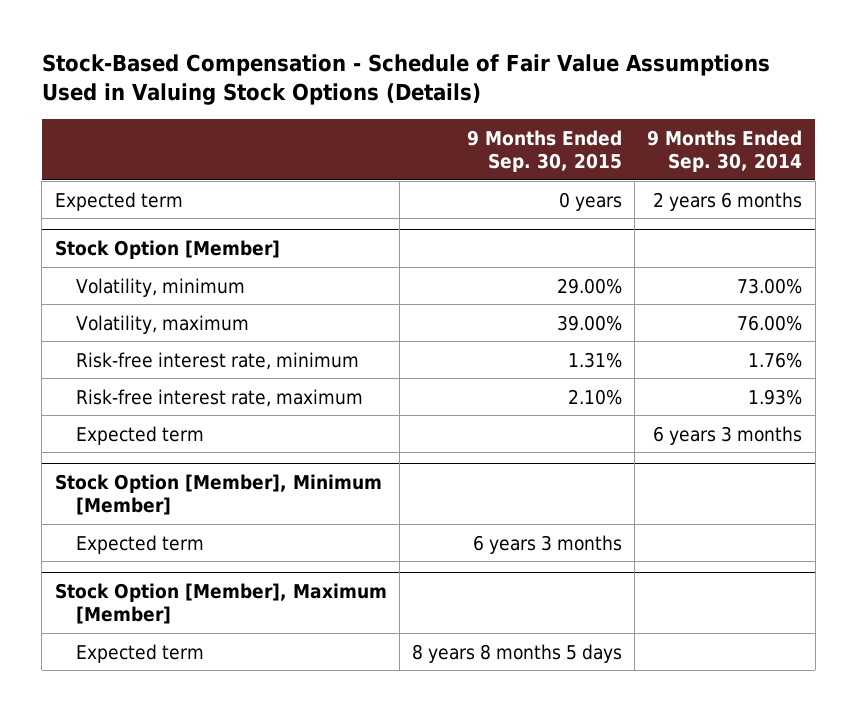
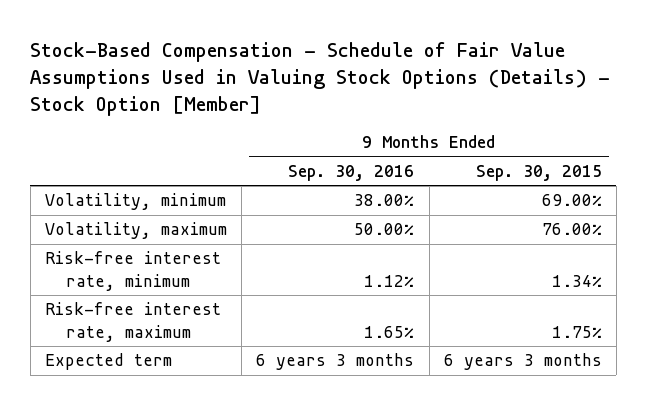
- Stock-Based Compensation - Schedule of Fair Value Assumptions Used in Valuing Stock Options (Details)
+ Stock-Based Compensation - Schedule of Fair Value Assumptions Used in Valuing Stock Options (Details) - Stock Option [Member]
- | 9 Months Ended Sep. 30, 2015 | 9 Months Ended Sep. 30, 2014
+ | 9 Months Ended Sep. 30, 2016 | 9 Months Ended Sep. 30, 2015
- Expected term | 0 years | 2 years 6 months
- Stock Option [Member]
- Volatility, minimum | 29.00% | 73.00%
- Volatility, maximum | 39.00% | 76.00%
- Risk-free interest rate, minimum | 1.31% | 1.76%
- Risk-free interest rate, maximum | 2.10% | 1.93%
- Expected term | | 6 years 3 months
- Stock Option [Member], Minimum [Member]
+ Volatility, minimum | 38.00% | 69.00%
+ Volatility, maximum | 50.00% | 76.00%
+ Risk-free interest rate, minimum | 1.12% | 1.34%
+ Risk-free interest rate, maximum | 1.65% | 1.75%
- Stock Option [Member], Maximum [Member]
- Expected term | 8 years 8 months 5 days |

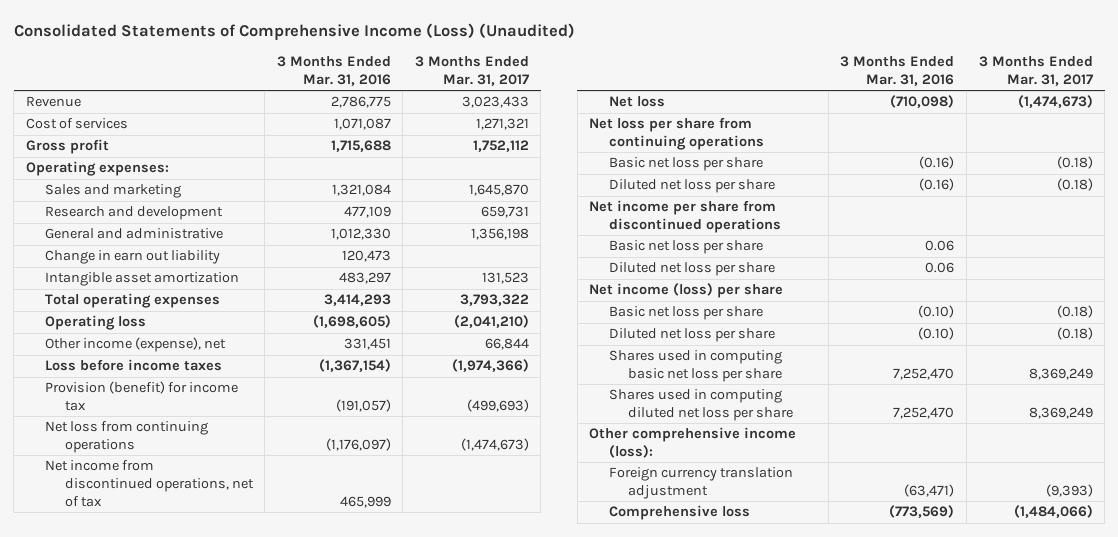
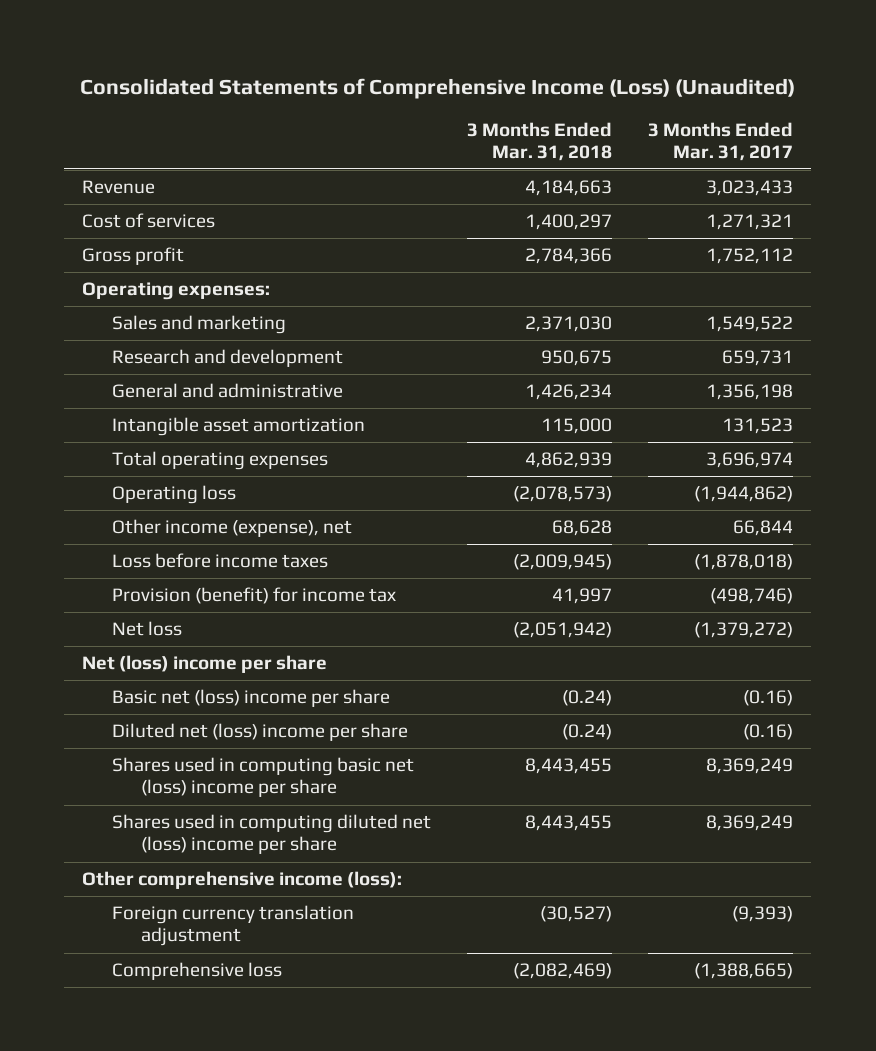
- | 3 Months Ended Mar. 31, 2016 | 3 Months Ended Mar. 31, 2017
+ | 3 Months Ended Mar. 31, 2018 | 3 Months Ended Mar. 31, 2017
- Sales and marketing | 1,321,084 | 1,645,870
+ Sales and marketing | 2,371,030 | 1,549,522
- Change in earn out liability | 120,473 |
- Total operating expenses | 3,414,293 | 3,793,322
- Operating loss | (1,698,605) | (2,041,210)
+ Total operating expenses | 4,862,939 | 3,696,974
+ Operating loss | (2,078,573) | (1,944,862)
- Loss before income taxes | (1,367,154) | (1,974,366)
- Provision (benefit) for income tax | (191,057) | (499,693)
- Net loss from continuing operations | (1,176,097) | (1,474,673)
- Net income from discontinued operations, net of tax | 465,999 |
- Net loss | (710,098) | (1,474,673)
- Net loss per share from continuing operations
- Basic net loss per share | (0.16) | (0.18)
- Diluted net loss per share | (0.16) | (0.18)
- Net income per share from discontinued operations
- Basic net loss per share | 0.06 |
- Diluted net loss per share | 0.06 |
- Net income (loss) per share
- Basic net loss per share | (0.10) | (0.18)
- Diluted net loss per share | (0.10) | (0.18)
- Shares used in computing basic net loss per share | 7,252,470 | 8,369,249
- Shares used in computing diluted net loss per share | 7,252,470 | 8,369,249
+ Loss before income taxes | (2,009,945) | (1,878,018)
+ Provision (benefit) for income tax | 41,997 | (498,746)
+ Net loss | (2,051,942) | (1,379,272)
+ Net (loss) income per share
+ Basic net (loss) income per share | (0.24) | (0.16)
+ Diluted net (loss) income per share | (0.24) | (0.16)
+ Shares used in computing basic net (loss) income per share | 8,443,455 | 8,369,249
+ Shares used in computing diluted net (loss) income per share | 8,443,455 | 8,369,249
- Comprehensive loss | (773,569) | (1,484,066)
+ Comprehensive loss | (2,082,469) | (1,388,665)

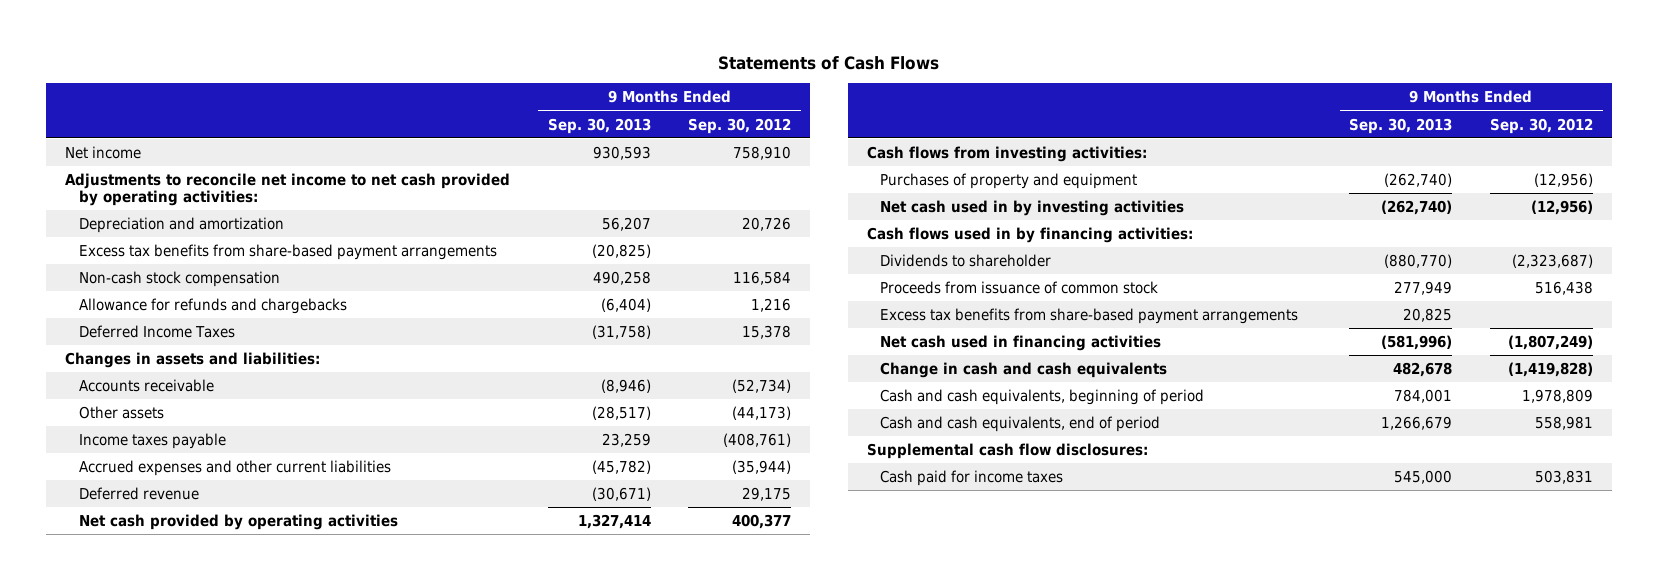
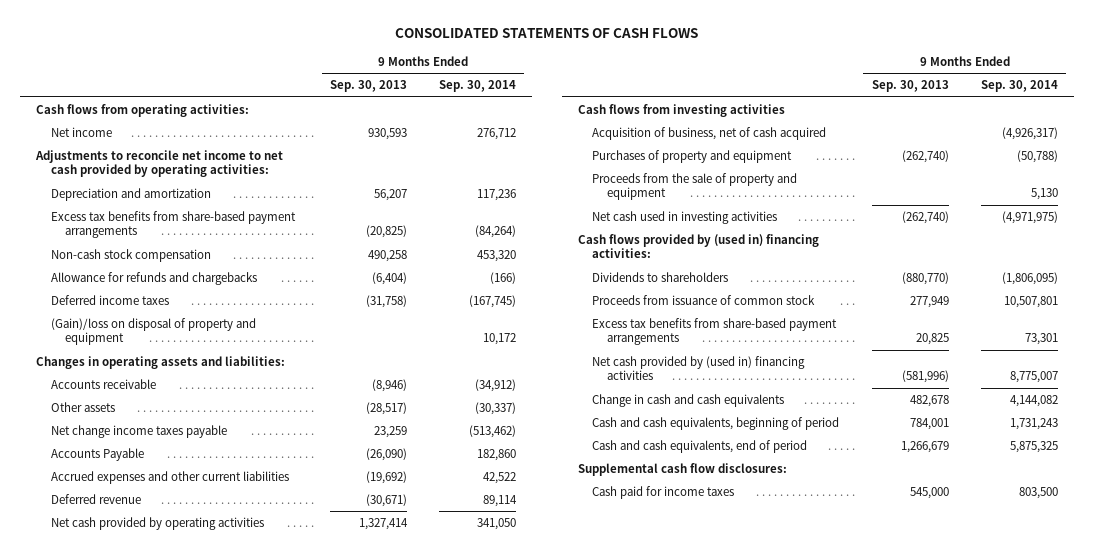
- Statements of Cash Flows
+ CONSOLIDATED STATEMENTS OF CASH FLOWS
- | 9 Months Ended Sep. 30, 2013 | 9 Months Ended Sep. 30, 2012
+ | 9 Months Ended Sep. 30, 2013 | 9 Months Ended Sep. 30, 2014
+ Cash flows from operating activities:
- Deferred Income Taxes | (31,758) | 15,378
- Changes in assets and liabilities:
+ Deferred income taxes | (31,758) | (167,745)
+ (Gain)/loss on disposal of property and equipment | | 10,172
+ Changes in operating assets and liabilities:
- Income taxes payable | 23,259 | (408,761)
- Accrued expenses and other current liabilities | (45,782) | (35,944)
+ Net change income taxes payable | 23,259 | (513,462)
+ Accounts Payable | (26,090) | 182,860
+ Accrued expenses and other current liabilities | (19,692) | 42,522
- Cash flows from investing activities:
+ Cash flows from investing activities
+ Acquisition of business, net of cash acquired | | (4,926,317)
- Net cash used in by investing activities | (262,740) | (12,956)
- Cash flows used in by financing activities:
- Dividends to shareholder | (880,770) | (2,323,687)
+ Proceeds from the sale of property and equipment | | 5,130
+ Net cash used in investing activities | (262,740) | (4,971,975)
+ Cash flows provided by (used in) financing activities:
+ Dividends to shareholders | (880,770) | (1,806,095)
- Net cash used in financing activities | (581,996) | (1,807,249)
+ Net cash provided by (used in) financing activities | (581,996) | 8,775,007

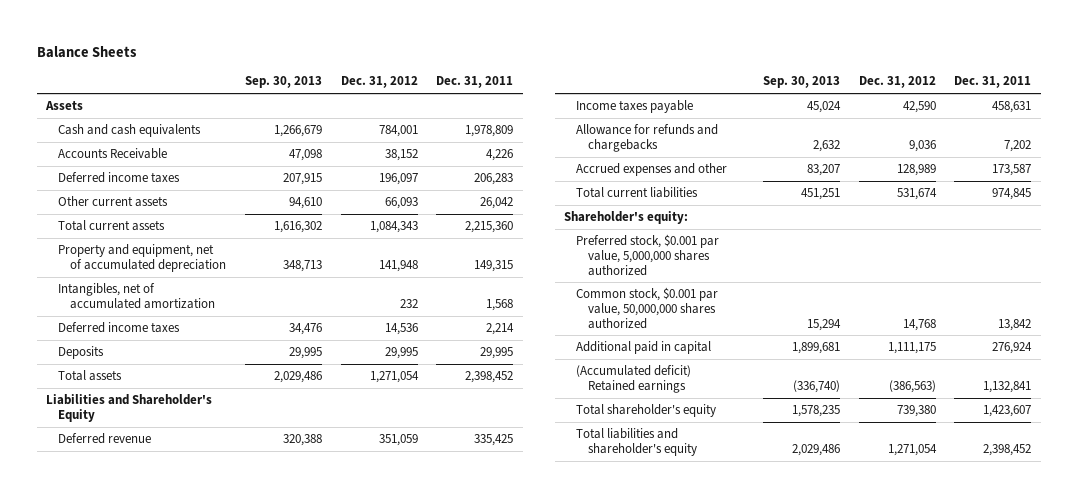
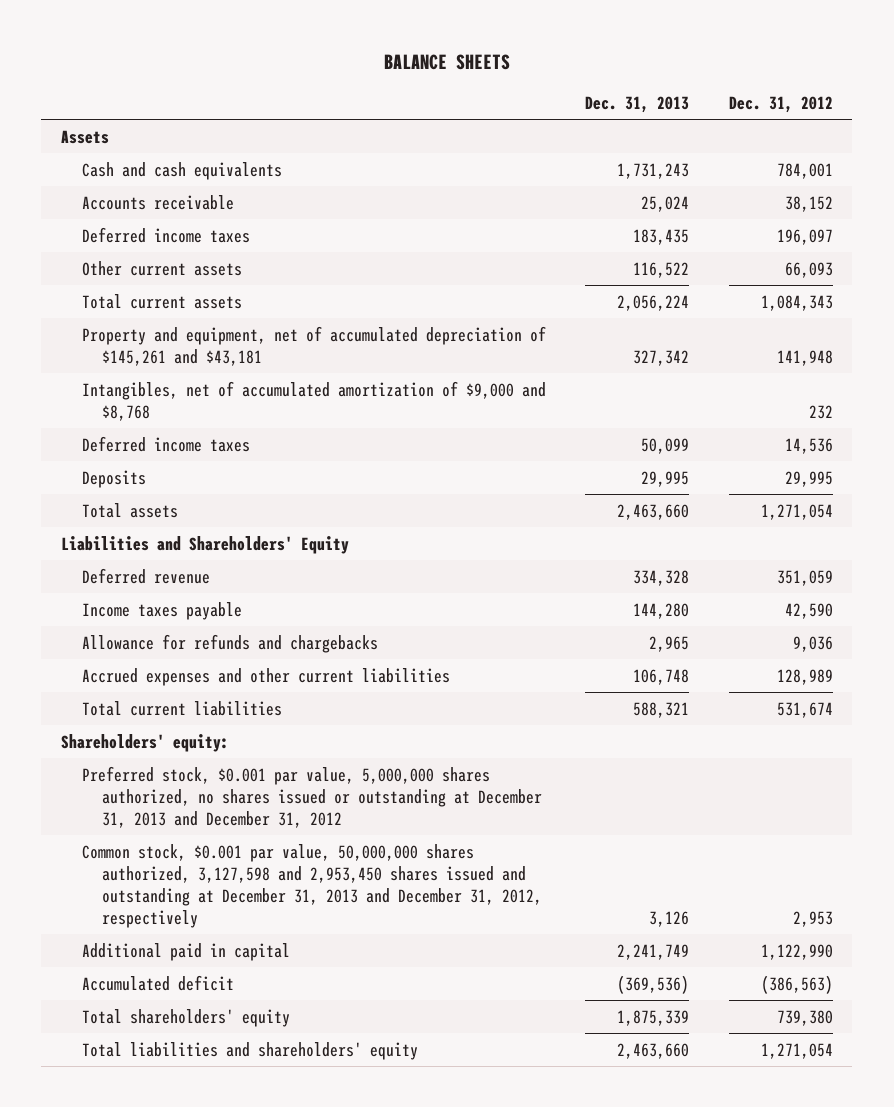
- Balance Sheets
+ BALANCE SHEETS
- | Sep. 30, 2013 | Dec. 31, 2012 | Dec. 31, 2011
+ | Dec. 31, 2013 | Dec. 31, 2012
- Accounts Receivable | 47,098 | 38,152 | 4,226
+ Accounts receivable | 25,024 | 38,152
- Property and equipment, net of accumulated depreciation | 348,713 | 141,948 | 149,315
- Intangibles, net of accumulated amortization | | 232 | 1,568
+ Property and equipment, net of accumulated depreciation of $145,261 and $43,181 | 327,342 | 141,948
+ Intangibles, net of accumulated amortization of $9,000 and $8,768 | | 232
- Liabilities and Shareholder's Equity
+ Liabilities and Shareholders' Equity
- Accrued expenses and other | 83,207 | 128,989 | 173,587
+ Accrued expenses and other current liabilities | 106,748 | 128,989
- Shareholder's equity:
- Preferred stock, $0.001 par value, 5,000,000 shares authorized
- Common stock, $0.001 par value, 50,000,000 shares authorized | 15,294 | 14,768 | 13,842
- Additional paid in capital | 1,899,681 | 1,111,175 | 276,924
- (Accumulated deficit) Retained earnings | (336,740) | (386,563) | 1,132,841
- Total shareholder's equity | 1,578,235 | 739,380 | 1,423,607
- Total liabilities and shareholder's equity | 2,029,486 | 1,271,054 | 2,398,452
+ Shareholders' equity:
+ Preferred stock, $0.001 par value, 5,000,000 shares authorized, no shares issued or outstanding at December 31, 2013 and December 31, 2012
+ Common stock, $0.001 par value, 50,000,000 shares authorized, 3,127,598 and 2,953,450 shares issued and outstanding at December 31, 2013 and December 31, 2012, respectively | 3,126 | 2,953
+ Additional paid in capital | 2,241,749 | 1,122,990
+ Accumulated deficit | (369,536) | (386,563)
+ Total shareholders' equity | 1,875,339 | 739,380
+ Total liabilities and shareholders' equity | 2,463,660 | 1,271,054

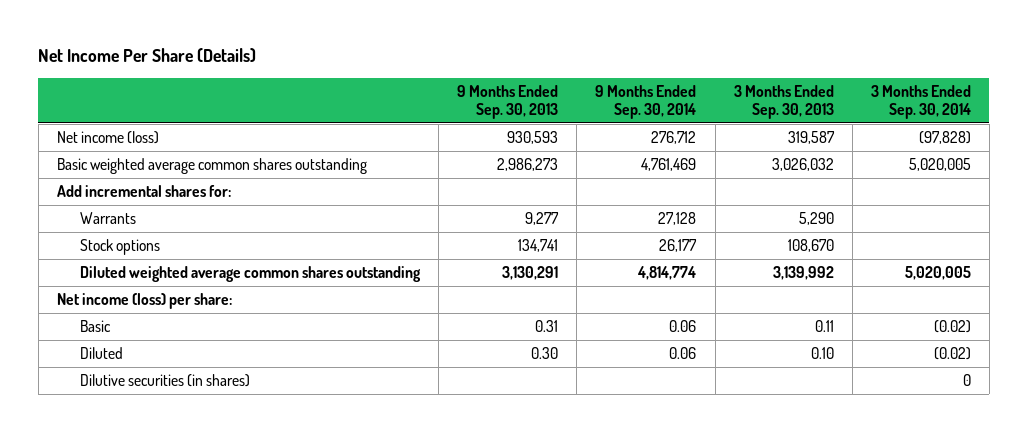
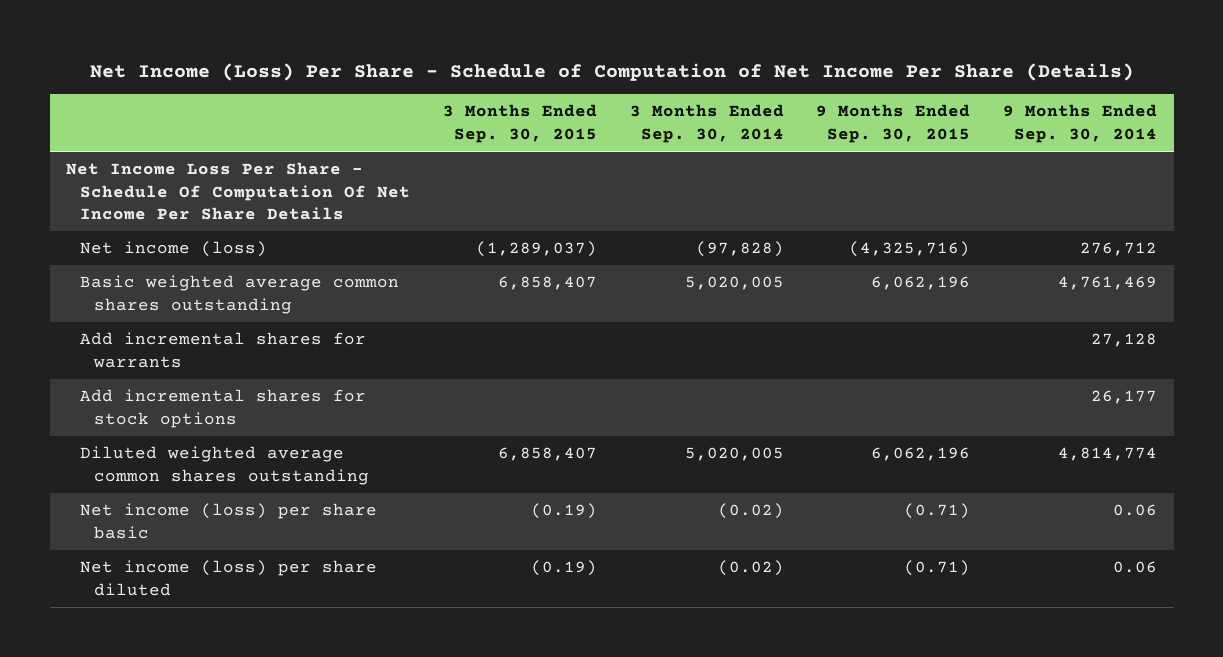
- Net Income Per Share (Details)
+ Net Income (Loss) Per Share - Schedule of Computation of Net Income Per Share (Details)
- | 9 Months Ended Sep. 30, 2013 | 9 Months Ended Sep. 30, 2014 | 3 Months Ended Sep. 30, 2013 | 3 Months Ended Sep. 30, 2014
+ | 3 Months Ended Sep. 30, 2015 | 3 Months Ended Sep. 30, 2014 | 9 Months Ended Sep. 30, 2015 | 9 Months Ended Sep. 30, 2014
+ Net Income Loss Per Share - Schedule Of Computation Of Net Income Per Share Details
- Add incremental shares for:
- Warrants | 9,277 | 27,128 | 5,290 |
- Stock options | 134,741 | 26,177 | 108,670 |
+ Add incremental shares for warrants | | | | 27,128
+ Add incremental shares for stock options | | | | 26,177
- Net income (loss) per share:
- Basic | 0.31 | 0.06 | 0.11 | (0.02)
- Diluted | 0.30 | 0.06 | 0.10 | (0.02)
- Dilutive securities (in shares) | | | | 0
+ Net income (loss) per share basic | (0.19) | (0.02) | (0.71) | 0.06
+ Net income (loss) per share diluted | (0.19) | (0.02) | (0.71) | 0.06

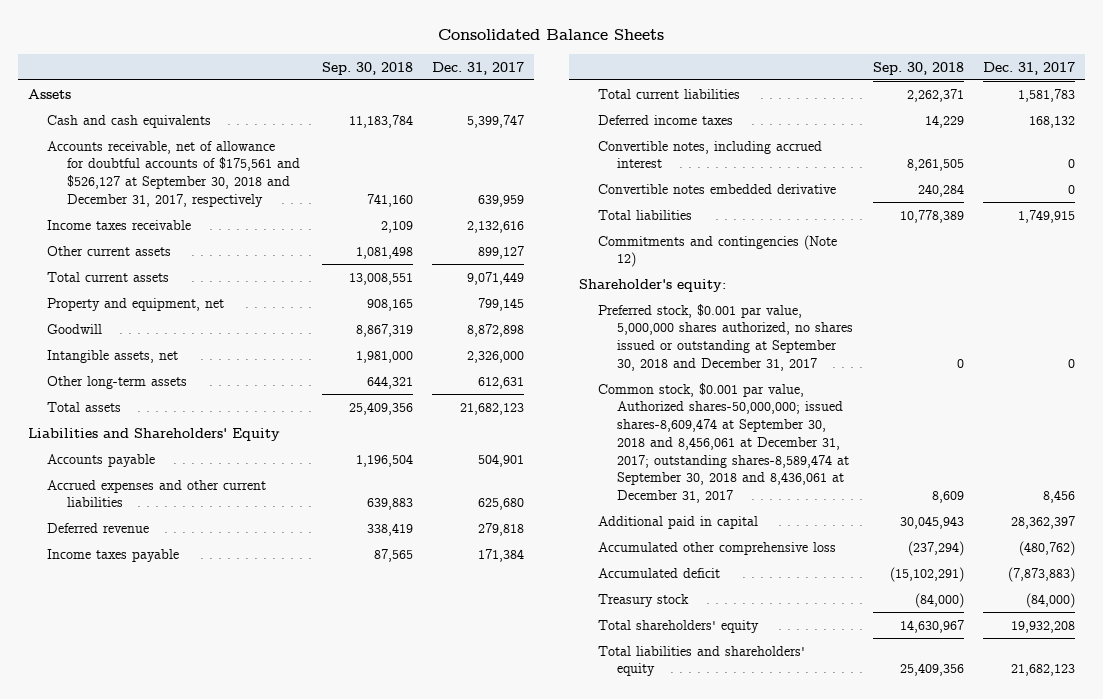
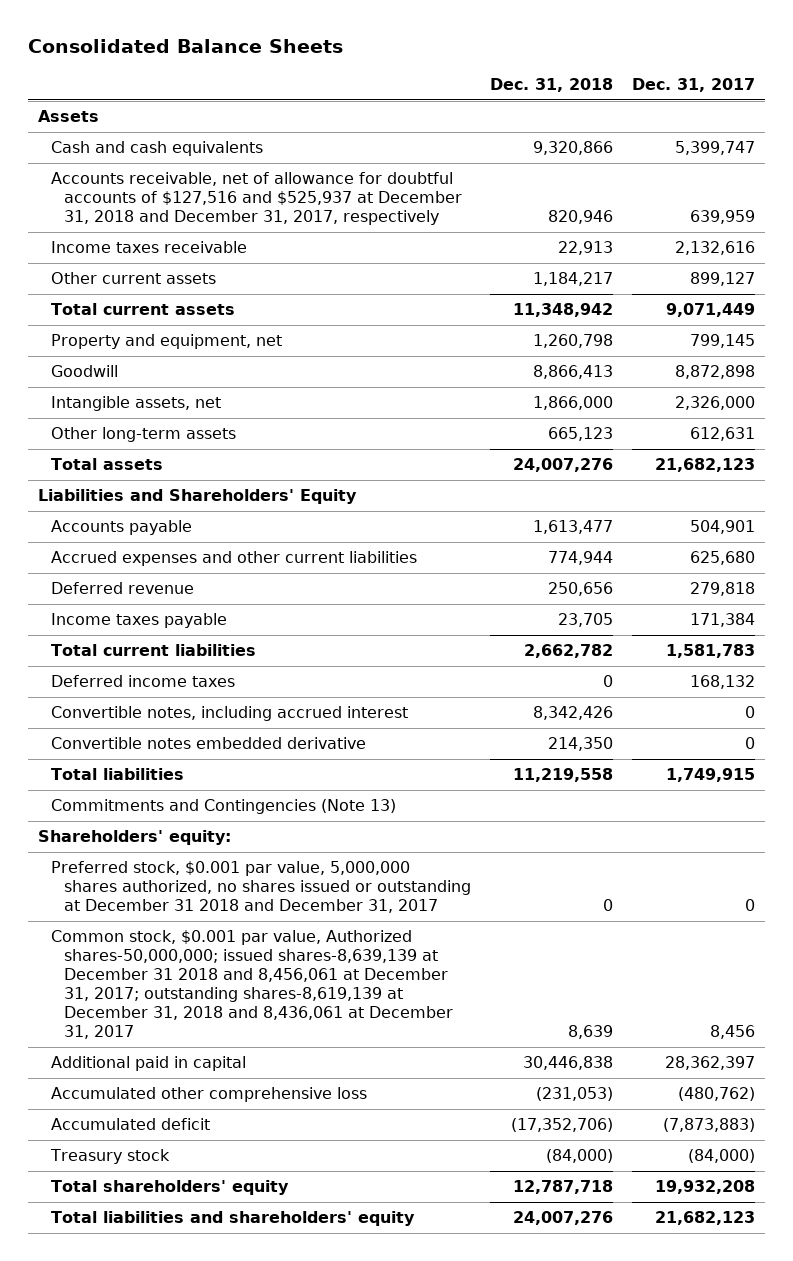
- | Sep. 30, 2018 | Dec. 31, 2017
+ | Dec. 31, 2018 | Dec. 31, 2017
- Accounts receivable, net of allowance for doubtful accounts of $175,561 and $526,127 at September 30, 2018 and December 31, 2017, respectively | 741,160 | 639,959
+ Accounts receivable, net of allowance for doubtful accounts of $127,516 and $525,937 at December 31, 2018 and December 31, 2017, respectively | 820,946 | 639,959
- Commitments and contingencies (Note 12)
- Shareholder's equity:
- Preferred stock, $0.001 par value, 5,000,000 shares authorized, no shares issued or outstanding at September 30, 2018 and December 31, 2017 | 0 | 0
- Common stock, $0.001 par value, Authorized shares-50,000,000; issued shares-8,609,474 at September 30, 2018 and 8,456,061 at December 31, 2017; outstanding shares-8,589,474 at September 30, 2018 and 8,436,061 at December 31, 2017 | 8,609 | 8,456
+ Commitments and Contingencies (Note 13)
+ Shareholders' equity:
+ Preferred stock, $0.001 par value, 5,000,000 shares authorized, no shares issued or outstanding at December 31 2018 and December 31, 2017 | 0 | 0
+ Common stock, $0.001 par value, Authorized shares-50,000,000; issued shares-8,639,139 at December 31 2018 and 8,456,061 at December 31, 2017; outstanding shares-8,619,139 at December 31, 2018 and 8,436,061 at December 31, 2017 | 8,639 | 8,456

